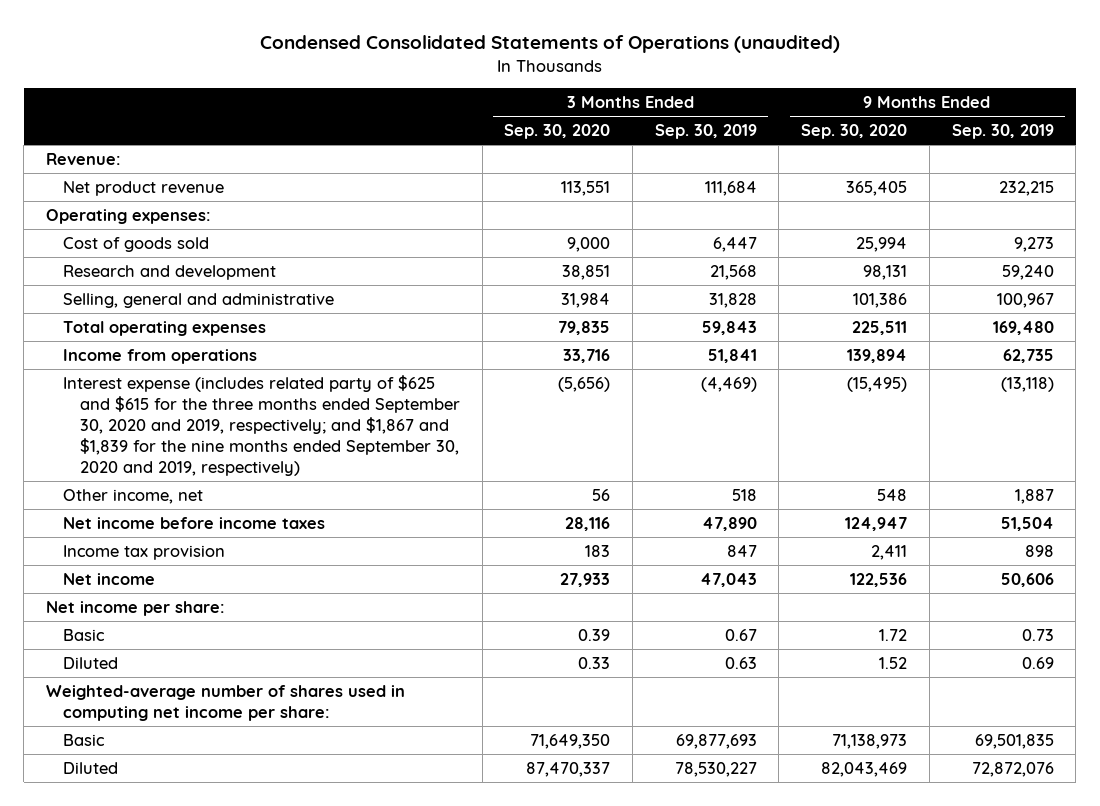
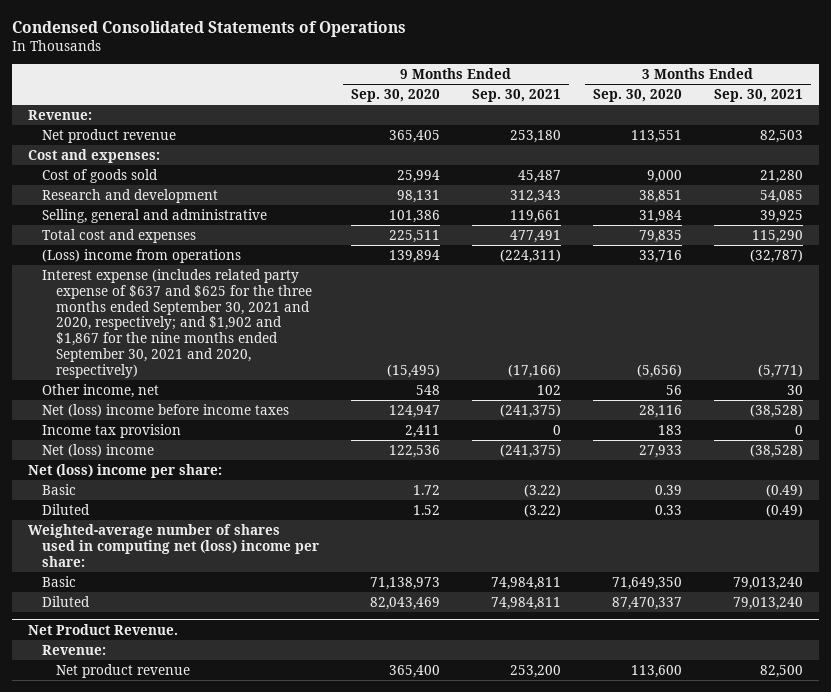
- Condensed Consolidated Statements of Operations (unaudited)
+ Condensed Consolidated Statements of Operations
- | 3 Months Ended Sep. 30, 2020 | 3 Months Ended Sep. 30, 2019 | 9 Months Ended Sep. 30, 2020 | 9 Months Ended Sep. 30, 2019
+ | 9 Months Ended Sep. 30, 2020 | 9 Months Ended Sep. 30, 2021 | 3 Months Ended Sep. 30, 2020 | 3 Months Ended Sep. 30, 2021
- Operating expenses:
+ Cost and expenses:
- Total operating expenses | 79,835 | 59,843 | 225,511 | 169,480
- Income from operations | 33,716 | 51,841 | 139,894 | 62,735
- Interest expense (includes related party of $625 and $615 for the three months ended September 30, 2020 and 2019, respectively; and $1,867 and $1,839 for the nine months ended September 30, 2020 and 2019, respectively) | (5,656) | (4,469) | (15,495) | (13,118)
+ Total cost and expenses | 225,511 | 477,491 | 79,835 | 115,290
+ (Loss) income from operations | 139,894 | (224,311) | 33,716 | (32,787)
+ Interest expense (includes related party expense of $637 and $625 for the three months ended September 30, 2021 and 2020, respectively; and $1,902 and $1,867 for the nine months ended September 30, 2021 and 2020, respectively) | (15,495) | (17,166) | (5,656) | (5,771)
- Net income before income taxes | 28,116 | 47,890 | 124,947 | 51,504
+ Net (loss) income before income taxes | 124,947 | (241,375) | 28,116 | (38,528)
- Net income | 27,933 | 47,043 | 122,536 | 50,606
- Net income per share:
+ Net (loss) income | 122,536 | (241,375) | 27,933 | (38,528)
+ Net (loss) income per share:
- Weighted-average number of shares used in computing net income per share:
+ Weighted-average number of shares used in computing net (loss) income per share:
+ Net Product Revenue.
+ Revenue:
+ Net product revenue | 365,400 | 253,200 | 113,600 | 82,500

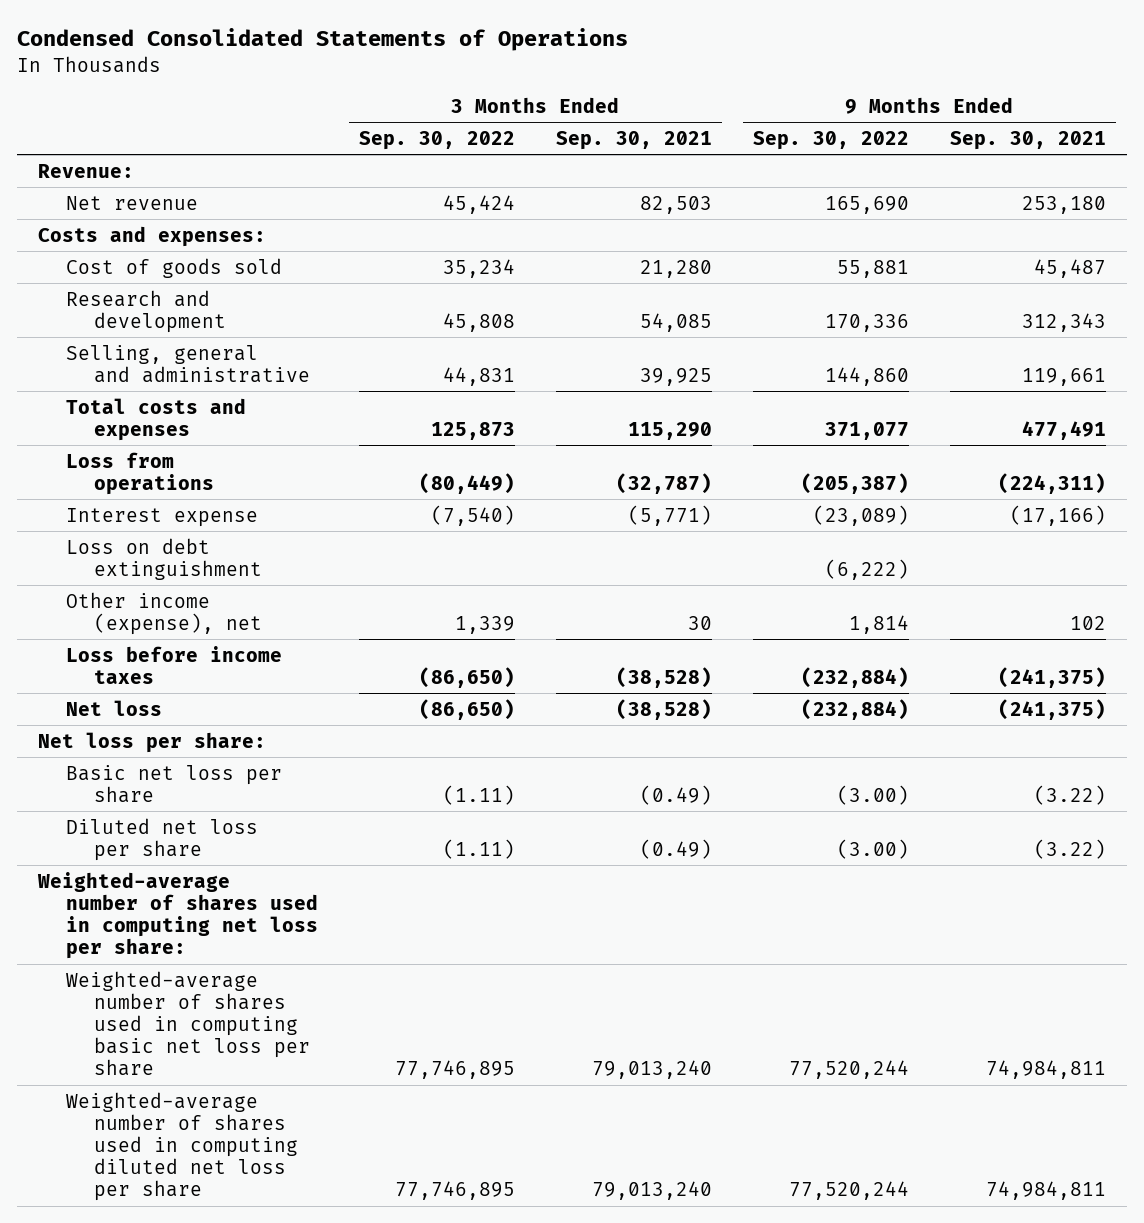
- | 9 Months Ended Sep. 30, 2020 | 9 Months Ended Sep. 30, 2021 | 3 Months Ended Sep. 30, 2020 | 3 Months Ended Sep. 30, 2021
+ | 3 Months Ended Sep. 30, 2022 | 3 Months Ended Sep. 30, 2021 | 9 Months Ended Sep. 30, 2022 | 9 Months Ended Sep. 30, 2021
- Net product revenue | 365,405 | 253,180 | 113,551 | 82,503
- Cost and expenses:
+ Net revenue | 45,424 | 82,503 | 165,690 | 253,180
+ Costs and expenses:
- Total cost and expenses | 225,511 | 477,491 | 79,835 | 115,290
- (Loss) income from operations | 139,894 | (224,311) | 33,716 | (32,787)
- Interest expense (includes related party expense of $637 and $625 for the three months ended September 30, 2021 and 2020, respectively; and $1,902 and $1,867 for the nine months ended September 30, 2021 and 2020, respectively) | (15,495) | (17,166) | (5,656) | (5,771)
- Other income, net | 548 | 102 | 56 | 30
- Net (loss) income before income taxes | 124,947 | (241,375) | 28,116 | (38,528)
- Income tax provision | 2,411 | 0 | 183 | 0
- Net (loss) income | 122,536 | (241,375) | 27,933 | (38,528)
- Net (loss) income per share:
- Basic | 1.72 | (3.22) | 0.39 | (0.49)
- Diluted | 1.52 | (3.22) | 0.33 | (0.49)
- Weighted-average number of shares used in computing net (loss) income per share:
- Basic | 71,138,973 | 74,984,811 | 71,649,350 | 79,013,240
- Diluted | 82,043,469 | 74,984,811 | 87,470,337 | 79,013,240
- Net Product Revenue.
- Revenue:
- Net product revenue | 365,400 | 253,200 | 113,600 | 82,500
+ Total costs and expenses | 125,873 | 115,290 | 371,077 | 477,491
+ Loss from operations | (80,449) | (32,787) | (205,387) | (224,311)
+ Interest expense | (7,540) | (5,771) | (23,089) | (17,166)
+ Loss on debt extinguishment | | | (6,222) |
+ Other income (expense), net | 1,339 | 30 | 1,814 | 102
+ Loss before income taxes | (86,650) | (38,528) | (232,884) | (241,375)
+ Net loss | (86,650) | (38,528) | (232,884) | (241,375)
+ Net loss per share:
+ Basic net loss per share | (1.11) | (0.49) | (3.00) | (3.22)
+ Diluted net loss per share | (1.11) | (0.49) | (3.00) | (3.22)
+ Weighted-average number of shares used in computing net loss per share:
+ Weighted-average number of shares used in computing basic net loss per share | 77,746,895 | 79,013,240 | 77,520,244 | 74,984,811
+ Weighted-average number of shares used in computing diluted net loss per share | 77,746,895 | 79,013,240 | 77,520,244 | 74,984,811

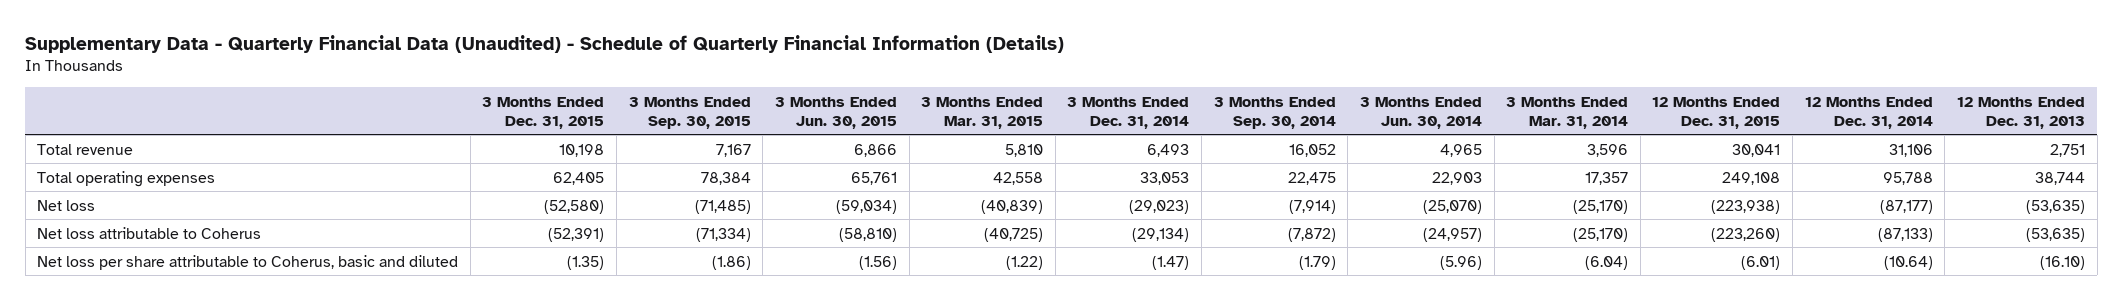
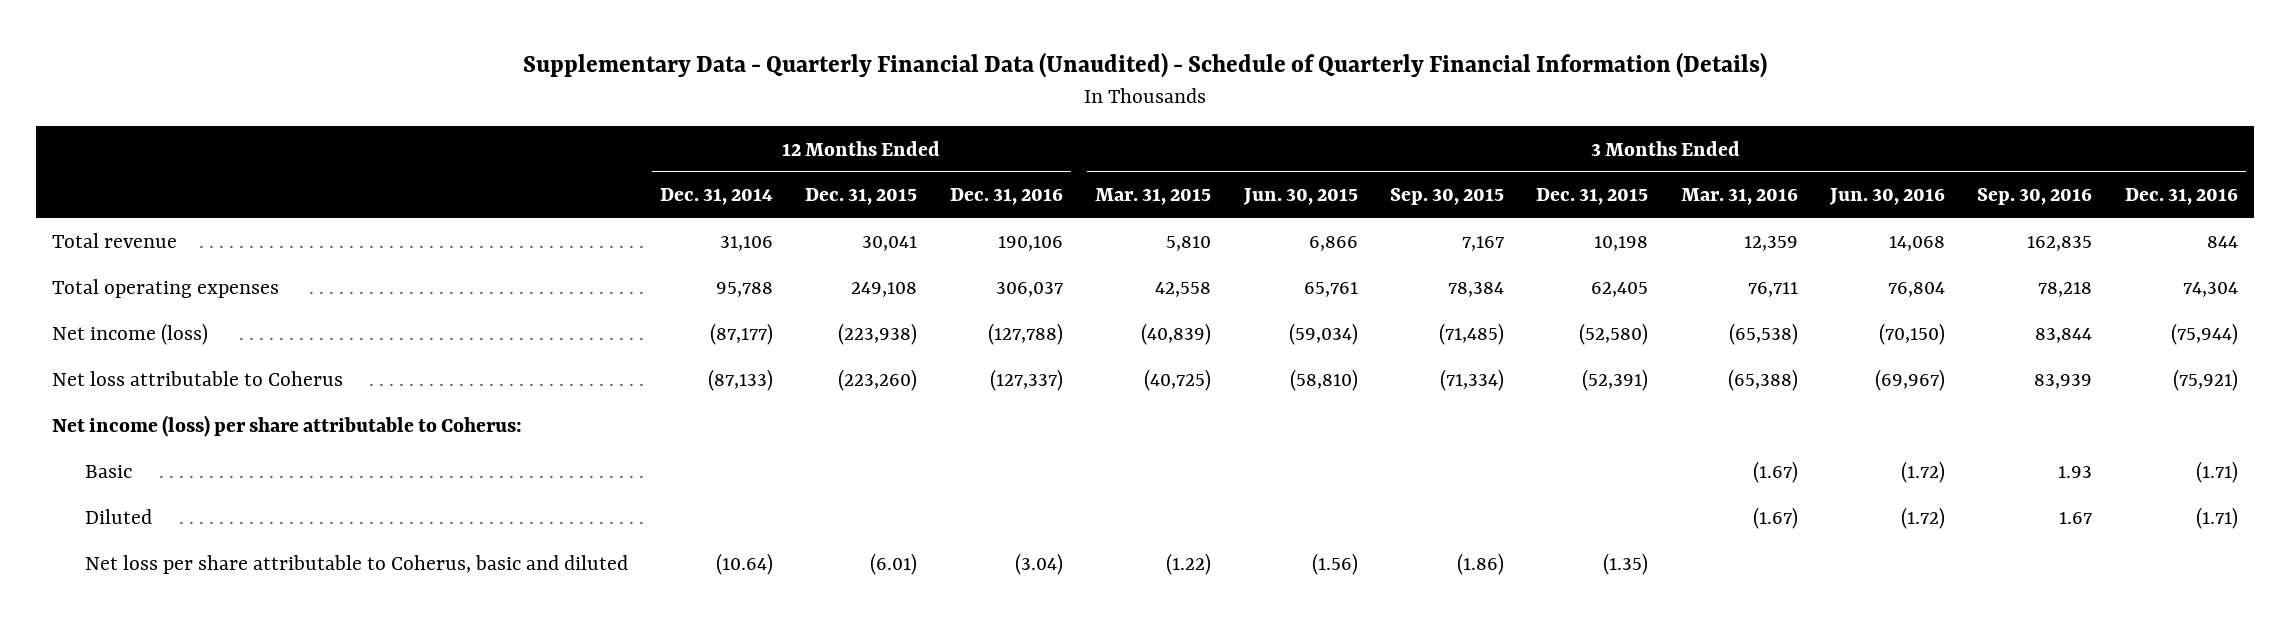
- | 3 Months Ended Dec. 31, 2015 | 3 Months Ended Sep. 30, 2015 | 3 Months Ended Jun. 30, 2015 | 3 Months Ended Mar. 31, 2015 | 3 Months Ended Dec. 31, 2014 | 3 Months Ended Sep. 30, 2014 | 3 Months Ended Jun. 30, 2014 | 3 Months Ended Mar. 31, 2014 | 12 Months Ended Dec. 31, 2015 | 12 Months Ended Dec. 31, 2014 | 12 Months Ended Dec. 31, 2013
+ | 12 Months Ended Dec. 31, 2014 | 12 Months Ended Dec. 31, 2015 | 12 Months Ended Dec. 31, 2016 | 3 Months Ended Mar. 31, 2015 | 3 Months Ended Jun. 30, 2015 | 3 Months Ended Sep. 30, 2015 | 3 Months Ended Dec. 31, 2015 | 3 Months Ended Mar. 31, 2016 | 3 Months Ended Jun. 30, 2016 | 3 Months Ended Sep. 30, 2016 | 3 Months Ended Dec. 31, 2016
- Net loss | (52,580) | (71,485) | (59,034) | (40,839) | (29,023) | (7,914) | (25,070) | (25,170) | (223,938) | (87,177) | (53,635)
+ Net income (loss) | (87,177) | (223,938) | (127,788) | (40,839) | (59,034) | (71,485) | (52,580) | (65,538) | (70,150) | 83,844 | (75,944)
+ Net income (loss) per share attributable to Coherus:
+ Basic | | | | | | | | (1.67) | (1.72) | 1.93 | (1.71)
+ Diluted | | | | | | | | (1.67) | (1.72) | 1.67 | (1.71)

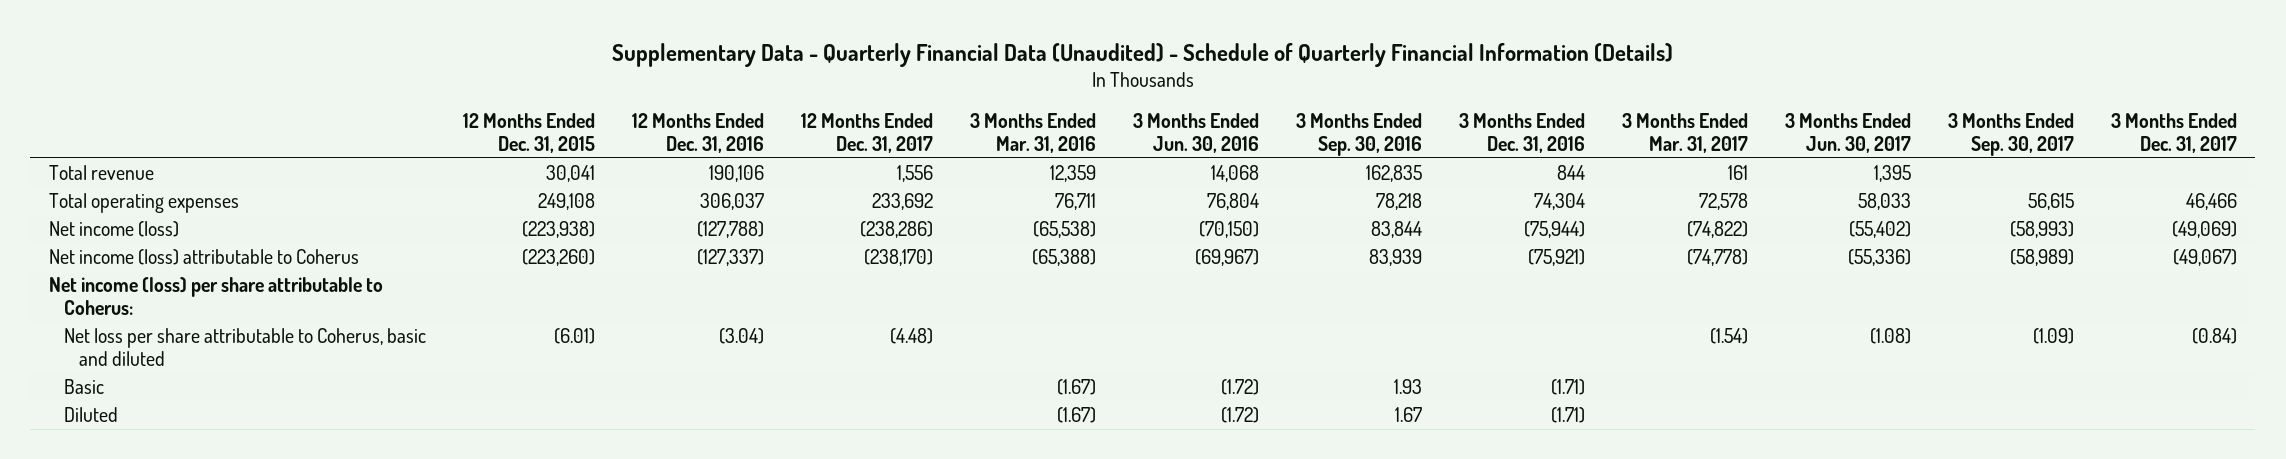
- | 12 Months Ended Dec. 31, 2014 | 12 Months Ended Dec. 31, 2015 | 12 Months Ended Dec. 31, 2016 | 3 Months Ended Mar. 31, 2015 | 3 Months Ended Jun. 30, 2015 | 3 Months Ended Sep. 30, 2015 | 3 Months Ended Dec. 31, 2015 | 3 Months Ended Mar. 31, 2016 | 3 Months Ended Jun. 30, 2016 | 3 Months Ended Sep. 30, 2016 | 3 Months Ended Dec. 31, 2016
+ | 12 Months Ended Dec. 31, 2015 | 12 Months Ended Dec. 31, 2016 | 12 Months Ended Dec. 31, 2017 | 3 Months Ended Mar. 31, 2016 | 3 Months Ended Jun. 30, 2016 | 3 Months Ended Sep. 30, 2016 | 3 Months Ended Dec. 31, 2016 | 3 Months Ended Mar. 31, 2017 | 3 Months Ended Jun. 30, 2017 | 3 Months Ended Sep. 30, 2017 | 3 Months Ended Dec. 31, 2017
- Net loss attributable to Coherus | (87,133) | (223,260) | (127,337) | (40,725) | (58,810) | (71,334) | (52,391) | (65,388) | (69,967) | 83,939 | (75,921)
+ Net income (loss) attributable to Coherus | (223,260) | (127,337) | (238,170) | (65,388) | (69,967) | 83,939 | (75,921) | (74,778) | (55,336) | (58,989) | (49,067)
moved up: Net loss per share attributable to Coherus, basic and diluted | (6.01) | (3.04) | (4.48) | | | | | (1.54) | (1.08) | (1.09) | (0.84)

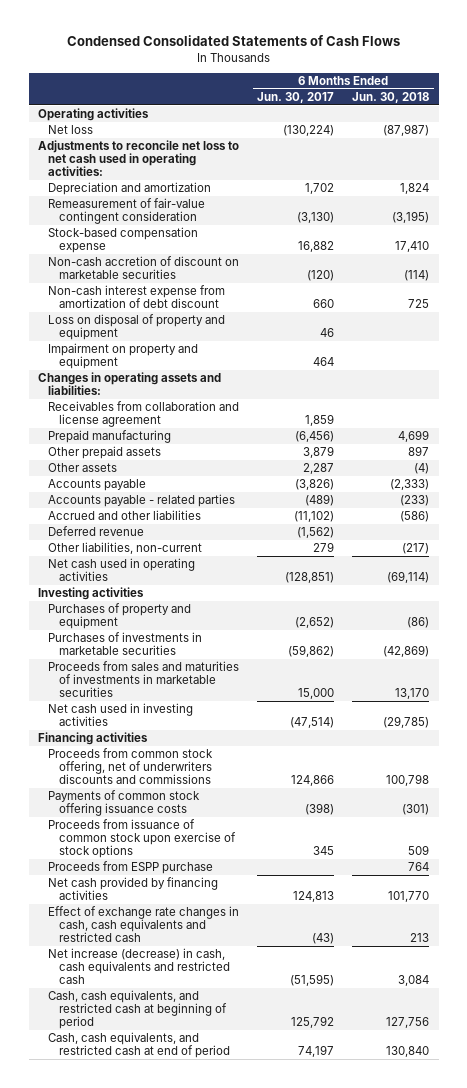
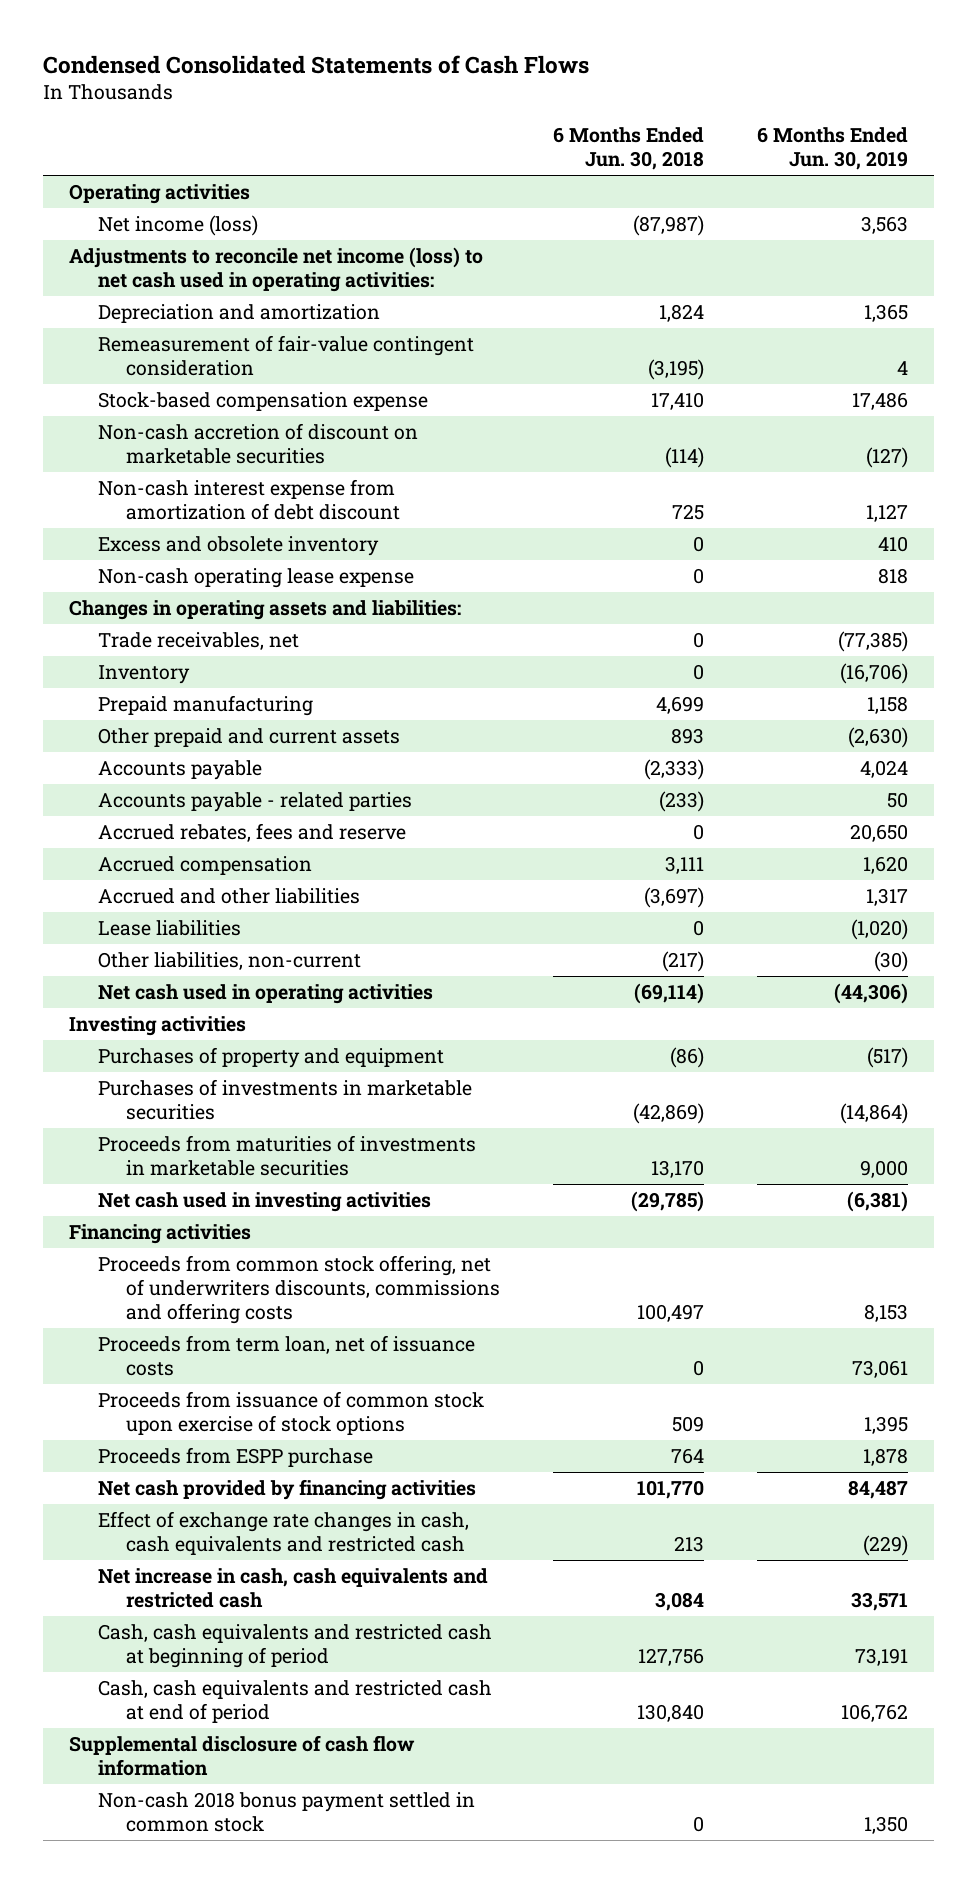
- | 6 Months Ended Jun. 30, 2017 | 6 Months Ended Jun. 30, 2018
+ | 6 Months Ended Jun. 30, 2018 | 6 Months Ended Jun. 30, 2019
- Net loss | (130,224) | (87,987)
- Adjustments to reconcile net loss to net cash used in operating activities:
+ Net income (loss) | (87,987) | 3,563
+ Adjustments to reconcile net income (loss) to net cash used in operating activities:
- Loss on disposal of property and equipment | 46 |
- Impairment on property and equipment | 464 |
+ Excess and obsolete inventory | 0 | 410
+ Non-cash operating lease expense | 0 | 818
- Receivables from collaboration and license agreement | 1,859 |
+ Trade receivables, net | 0 | (77,385)
+ Inventory | 0 | (16,706)
- Other prepaid assets | 3,879 | 897
- Other assets | 2,287 | (4)
+ Other prepaid and current assets | 893 | (2,630)
- Accrued and other liabilities | (11,102) | (586)
- Deferred revenue | (1,562) |
+ Accrued rebates, fees and reserve | 0 | 20,650
+ Accrued compensation | 3,111 | 1,620
+ Accrued and other liabilities | (3,697) | 1,317
+ Lease liabilities | 0 | (1,020)
- Proceeds from sales and maturities of investments in marketable securities | 15,000 | 13,170
+ Proceeds from maturities of investments in marketable securities | 13,170 | 9,000
- Proceeds from common stock offering, net of underwriters discounts and commissions | 124,866 | 100,798
- Payments of common stock offering issuance costs | (398) | (301)
+ Proceeds from common stock offering, net of underwriters discounts, commissions and offering costs | 100,497 | 8,153
+ Proceeds from term loan, net of issuance costs | 0 | 73,061
- Net increase (decrease) in cash, cash equivalents and restricted cash | (51,595) | 3,084
- Cash, cash equivalents, and restricted cash at beginning of period | 125,792 | 127,756
- Cash, cash equivalents, and restricted cash at end of period | 74,197 | 130,840
+ Net increase in cash, cash equivalents and restricted cash | 3,084 | 33,571
+ Cash, cash equivalents and restricted cash at beginning of period | 127,756 | 73,191
+ Cash, cash equivalents and restricted cash at end of period | 130,840 | 106,762
+ Supplemental disclosure of cash flow information
+ Non-cash 2018 bonus payment settled in common stock | 0 | 1,350

